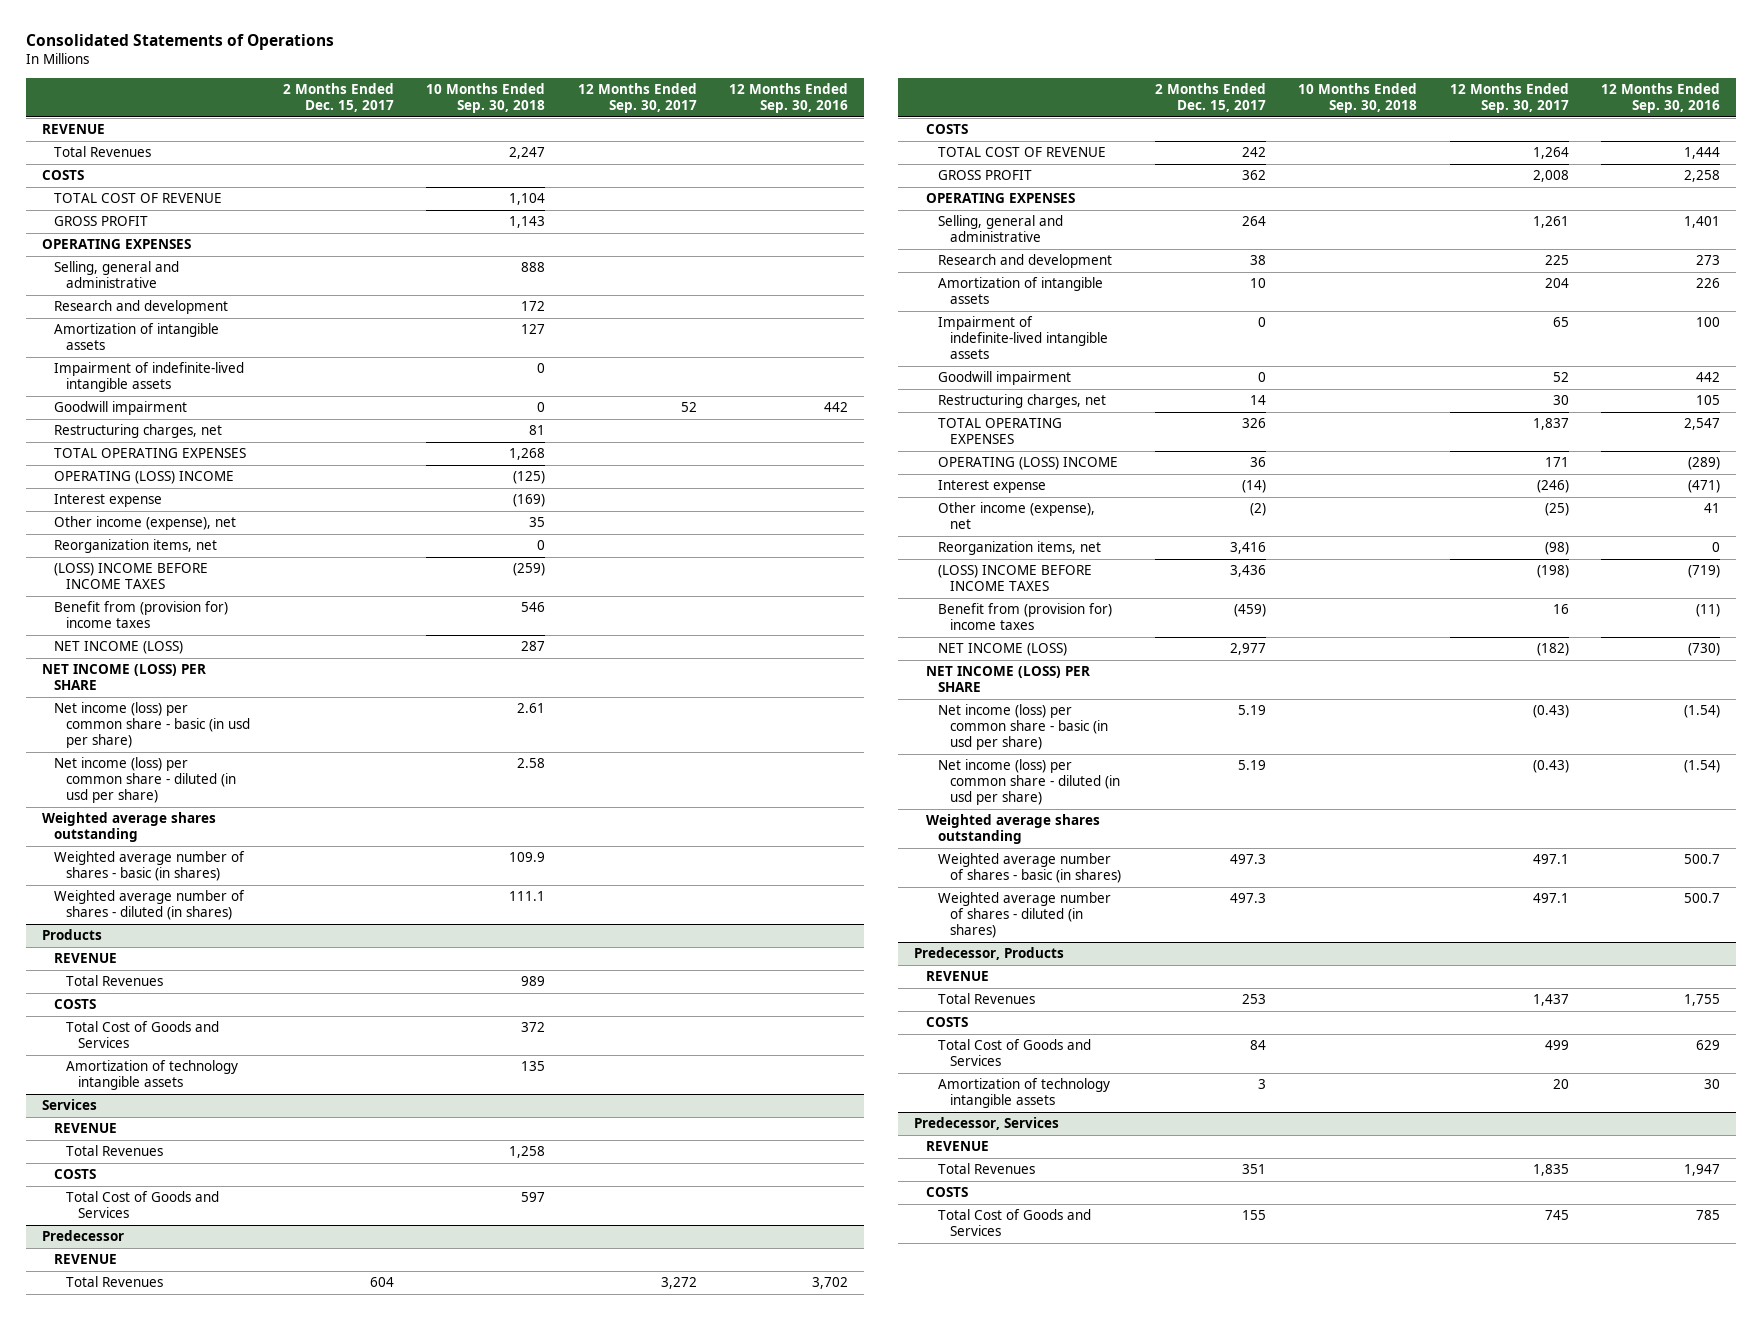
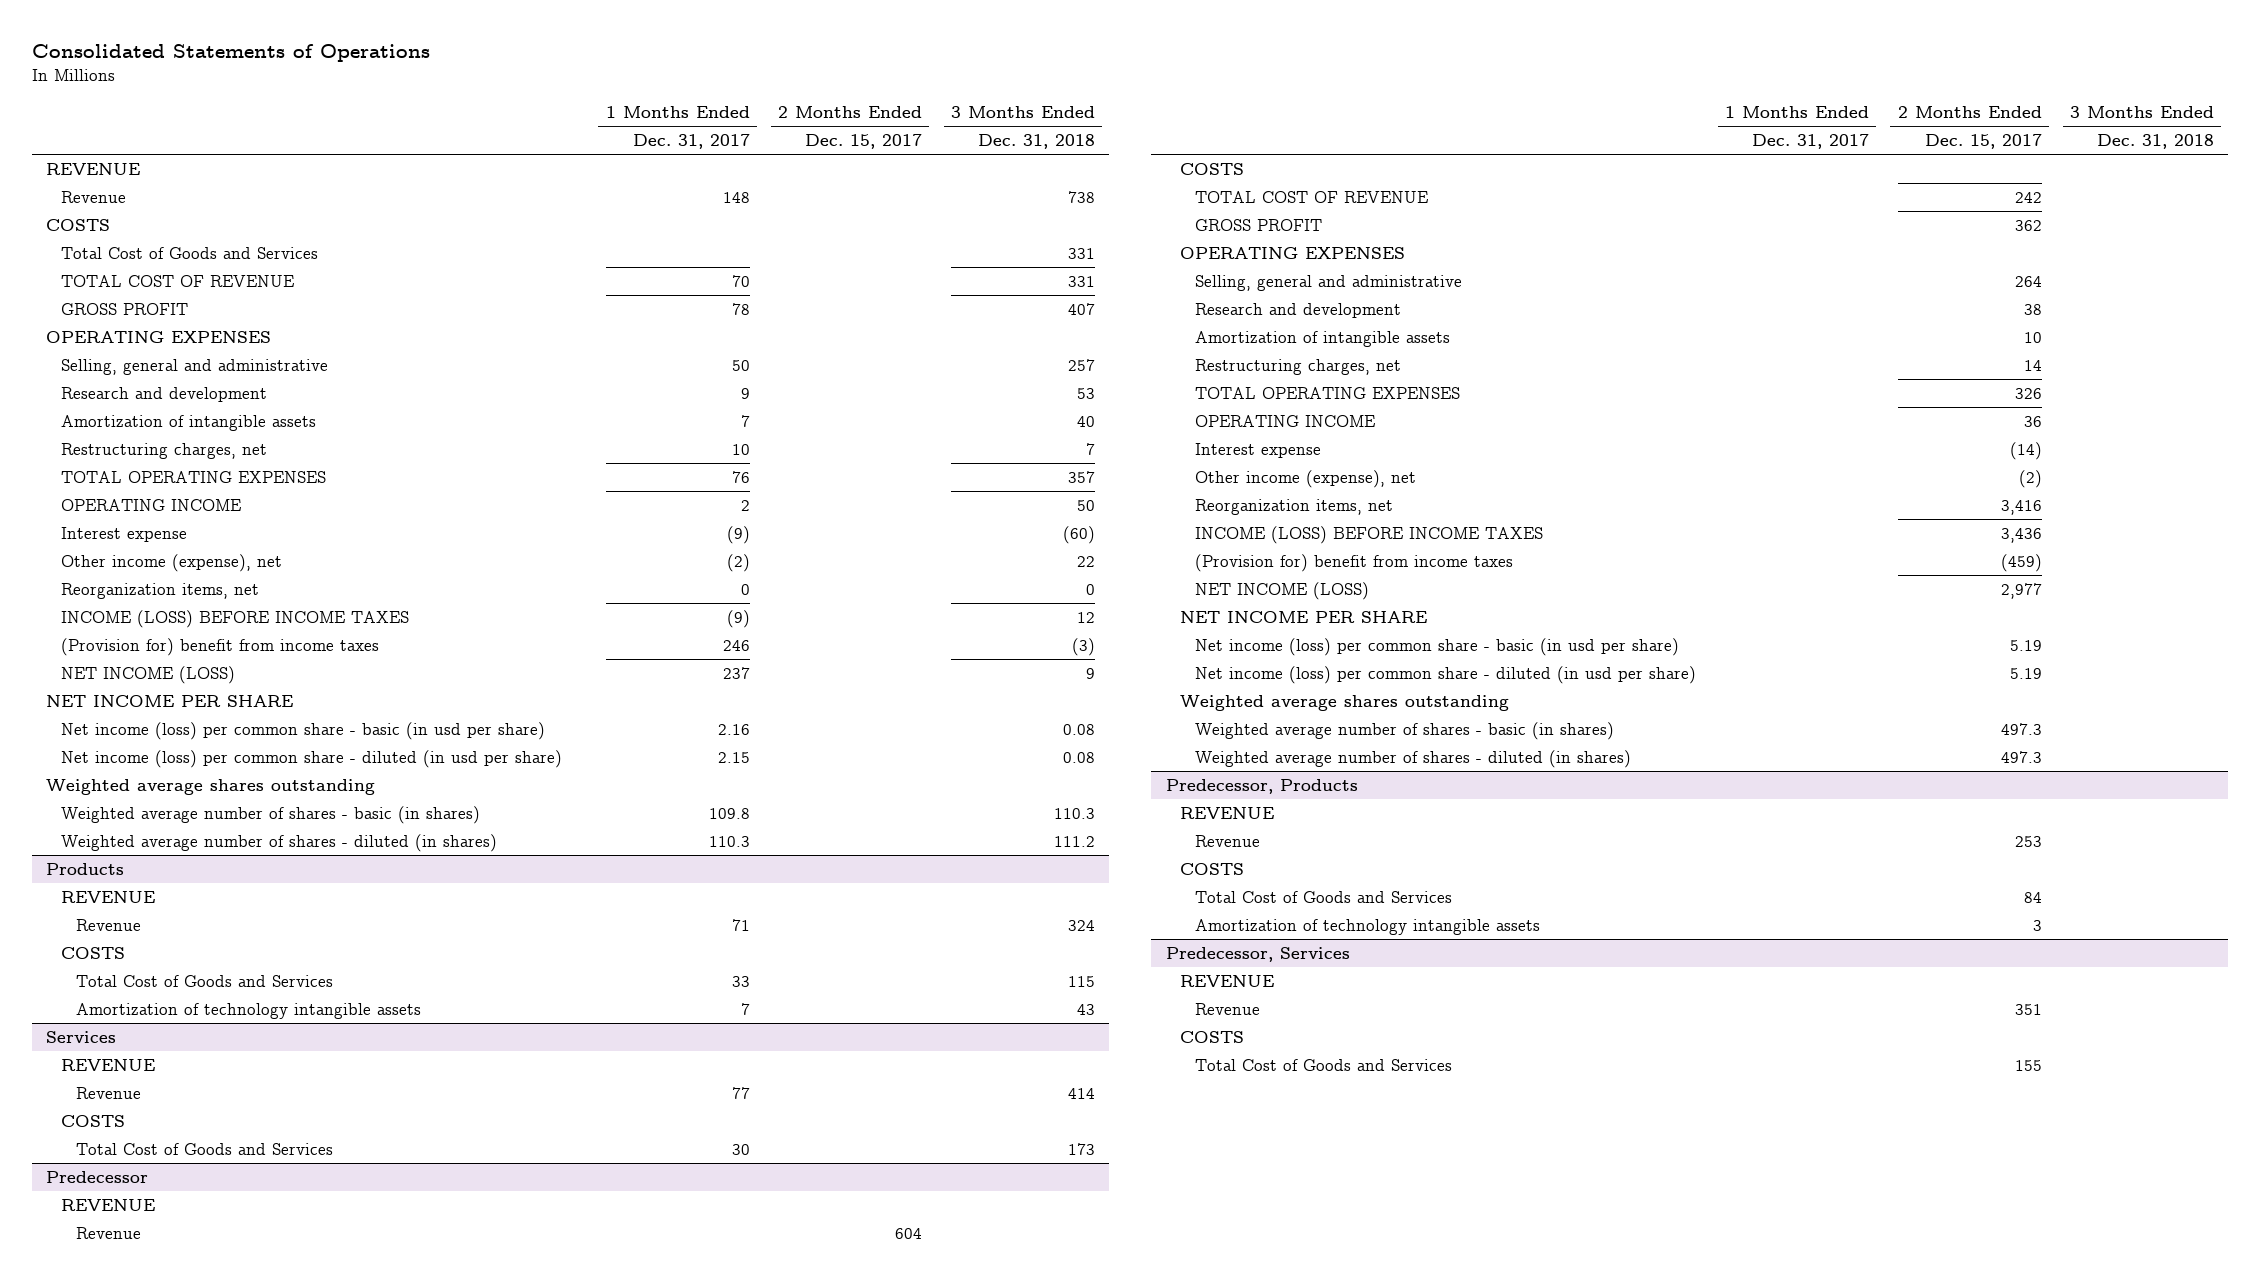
- | 2 Months Ended Dec. 15, 2017 | 10 Months Ended Sep. 30, 2018 | 12 Months Ended Sep. 30, 2017 | 12 Months Ended Sep. 30, 2016
+ | 1 Months Ended Dec. 31, 2017 | 2 Months Ended Dec. 15, 2017 | 3 Months Ended Dec. 31, 2018
- Total Revenues | | 2,247 | |
+ Revenue | 148 | | 738
+ Total Cost of Goods and Services | | | 331
- Impairment of indefinite-lived intangible assets | | 0 | |
- Goodwill impairment | | 0 | 52 | 442
- OPERATING (LOSS) INCOME | | (125) | |
+ OPERATING INCOME | 2 | | 50
- (LOSS) INCOME BEFORE INCOME TAXES | | (259) | |
- Benefit from (provision for) income taxes | | 546 | |
+ INCOME (LOSS) BEFORE INCOME TAXES | (9) | | 12
+ (Provision for) benefit from income taxes | 246 | | (3)
- NET INCOME (LOSS) PER SHARE
+ NET INCOME PER SHARE
@ Products
- Total Revenues | | 989 | |
+ Revenue | 71 | | 324
@ Services
- Total Revenues | | 1,258 | |
+ Revenue | 77 | | 414
@ Predecessor
- Total Revenues | 604 | | 3,272 | 3,702
+ Revenue | | 604 |
- Impairment of indefinite-lived intangible assets | 0 | | 65 | 100
- Goodwill impairment | 0 | | 52 | 442
- OPERATING (LOSS) INCOME | 36 | | 171 | (289)
+ OPERATING INCOME | | 36 |
- (LOSS) INCOME BEFORE INCOME TAXES | 3,436 | | (198) | (719)
- Benefit from (provision for) income taxes | (459) | | 16 | (11)
+ INCOME (LOSS) BEFORE INCOME TAXES | | 3,436 |
+ (Provision for) benefit from income taxes | | (459) |
- NET INCOME (LOSS) PER SHARE
+ NET INCOME PER SHARE
@ Predecessor, Products
- Total Revenues | 253 | | 1,437 | 1,755
+ Revenue | | 253 |
@ Predecessor, Services
- Total Revenues | 351 | | 1,835 | 1,947
+ Revenue | | 351 |

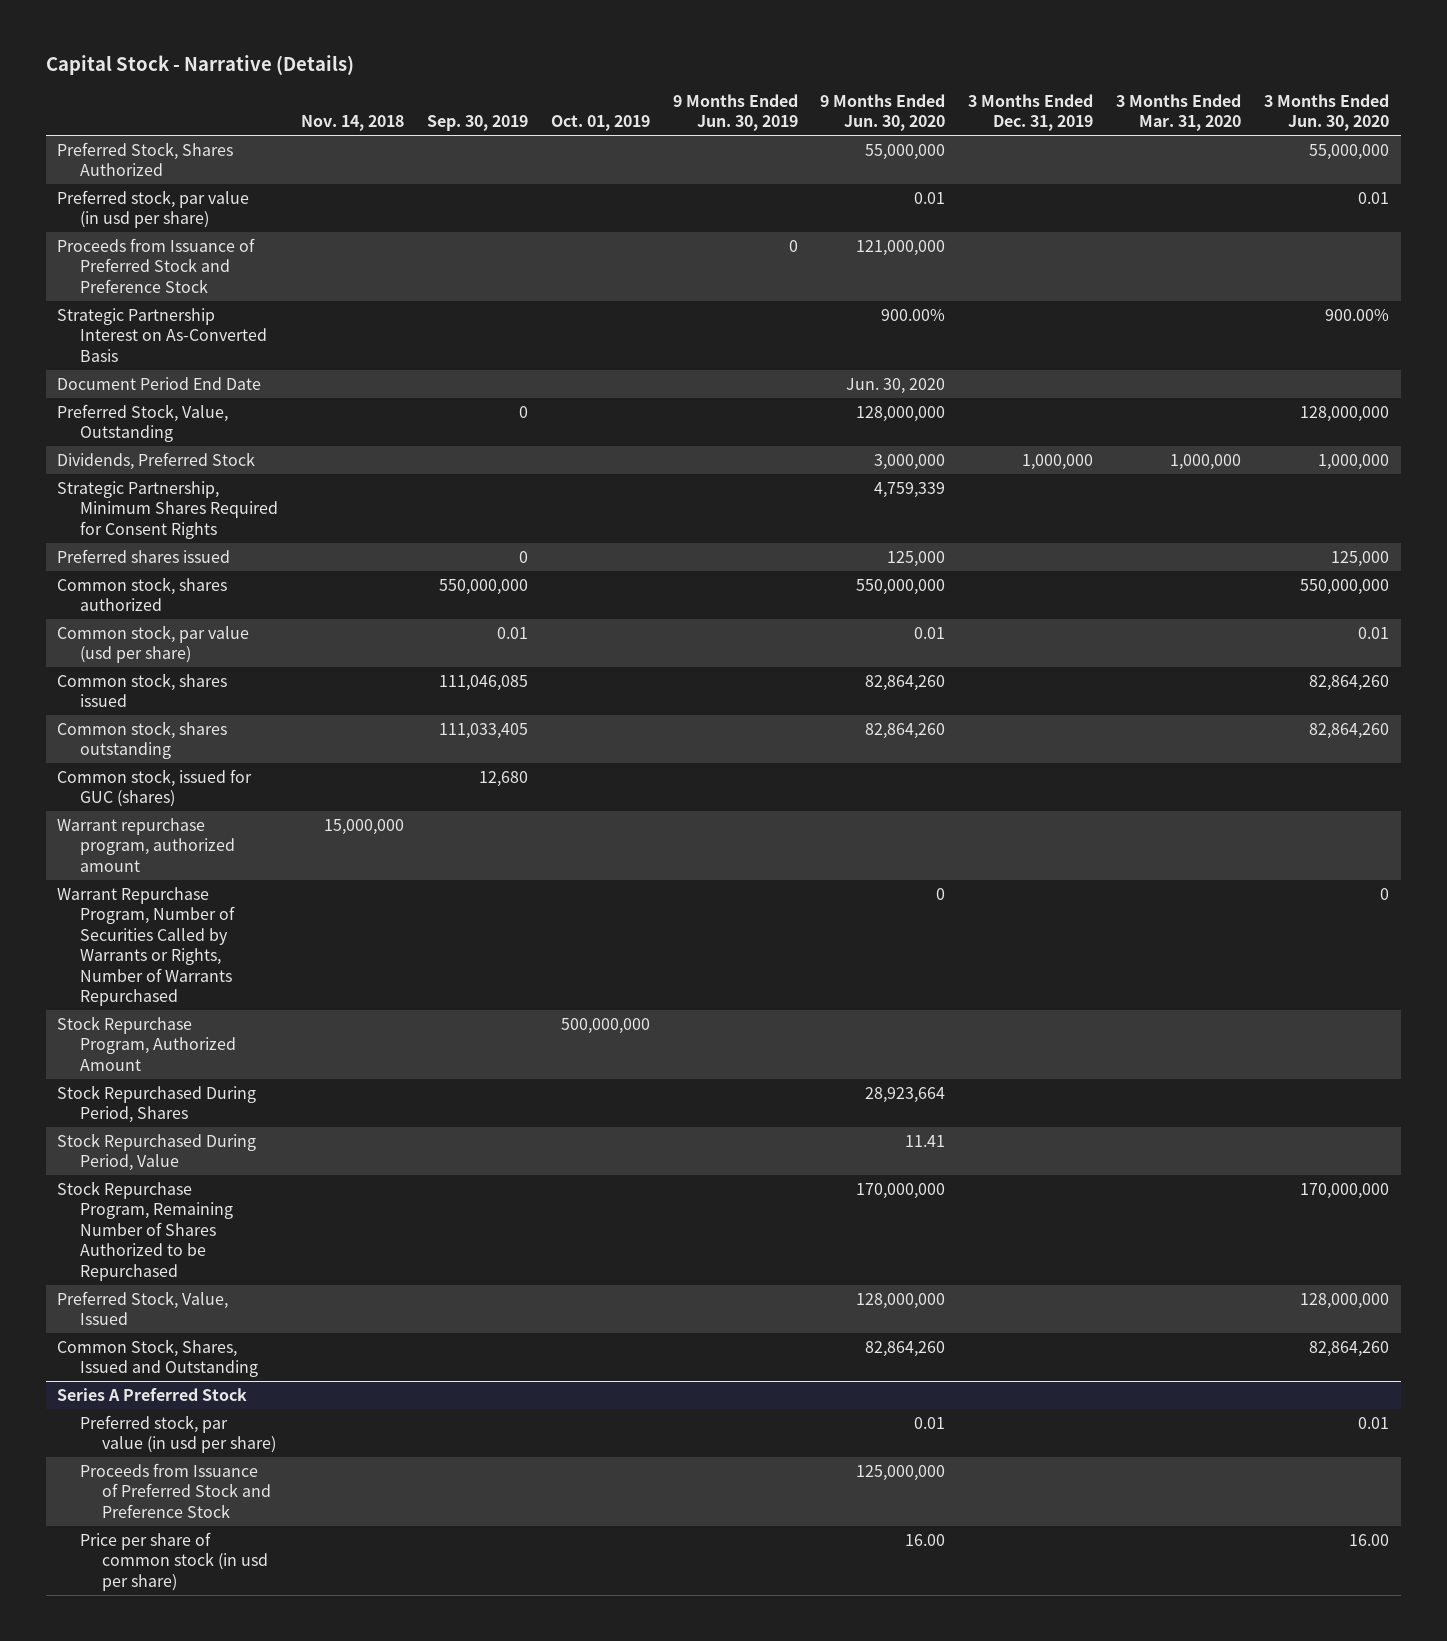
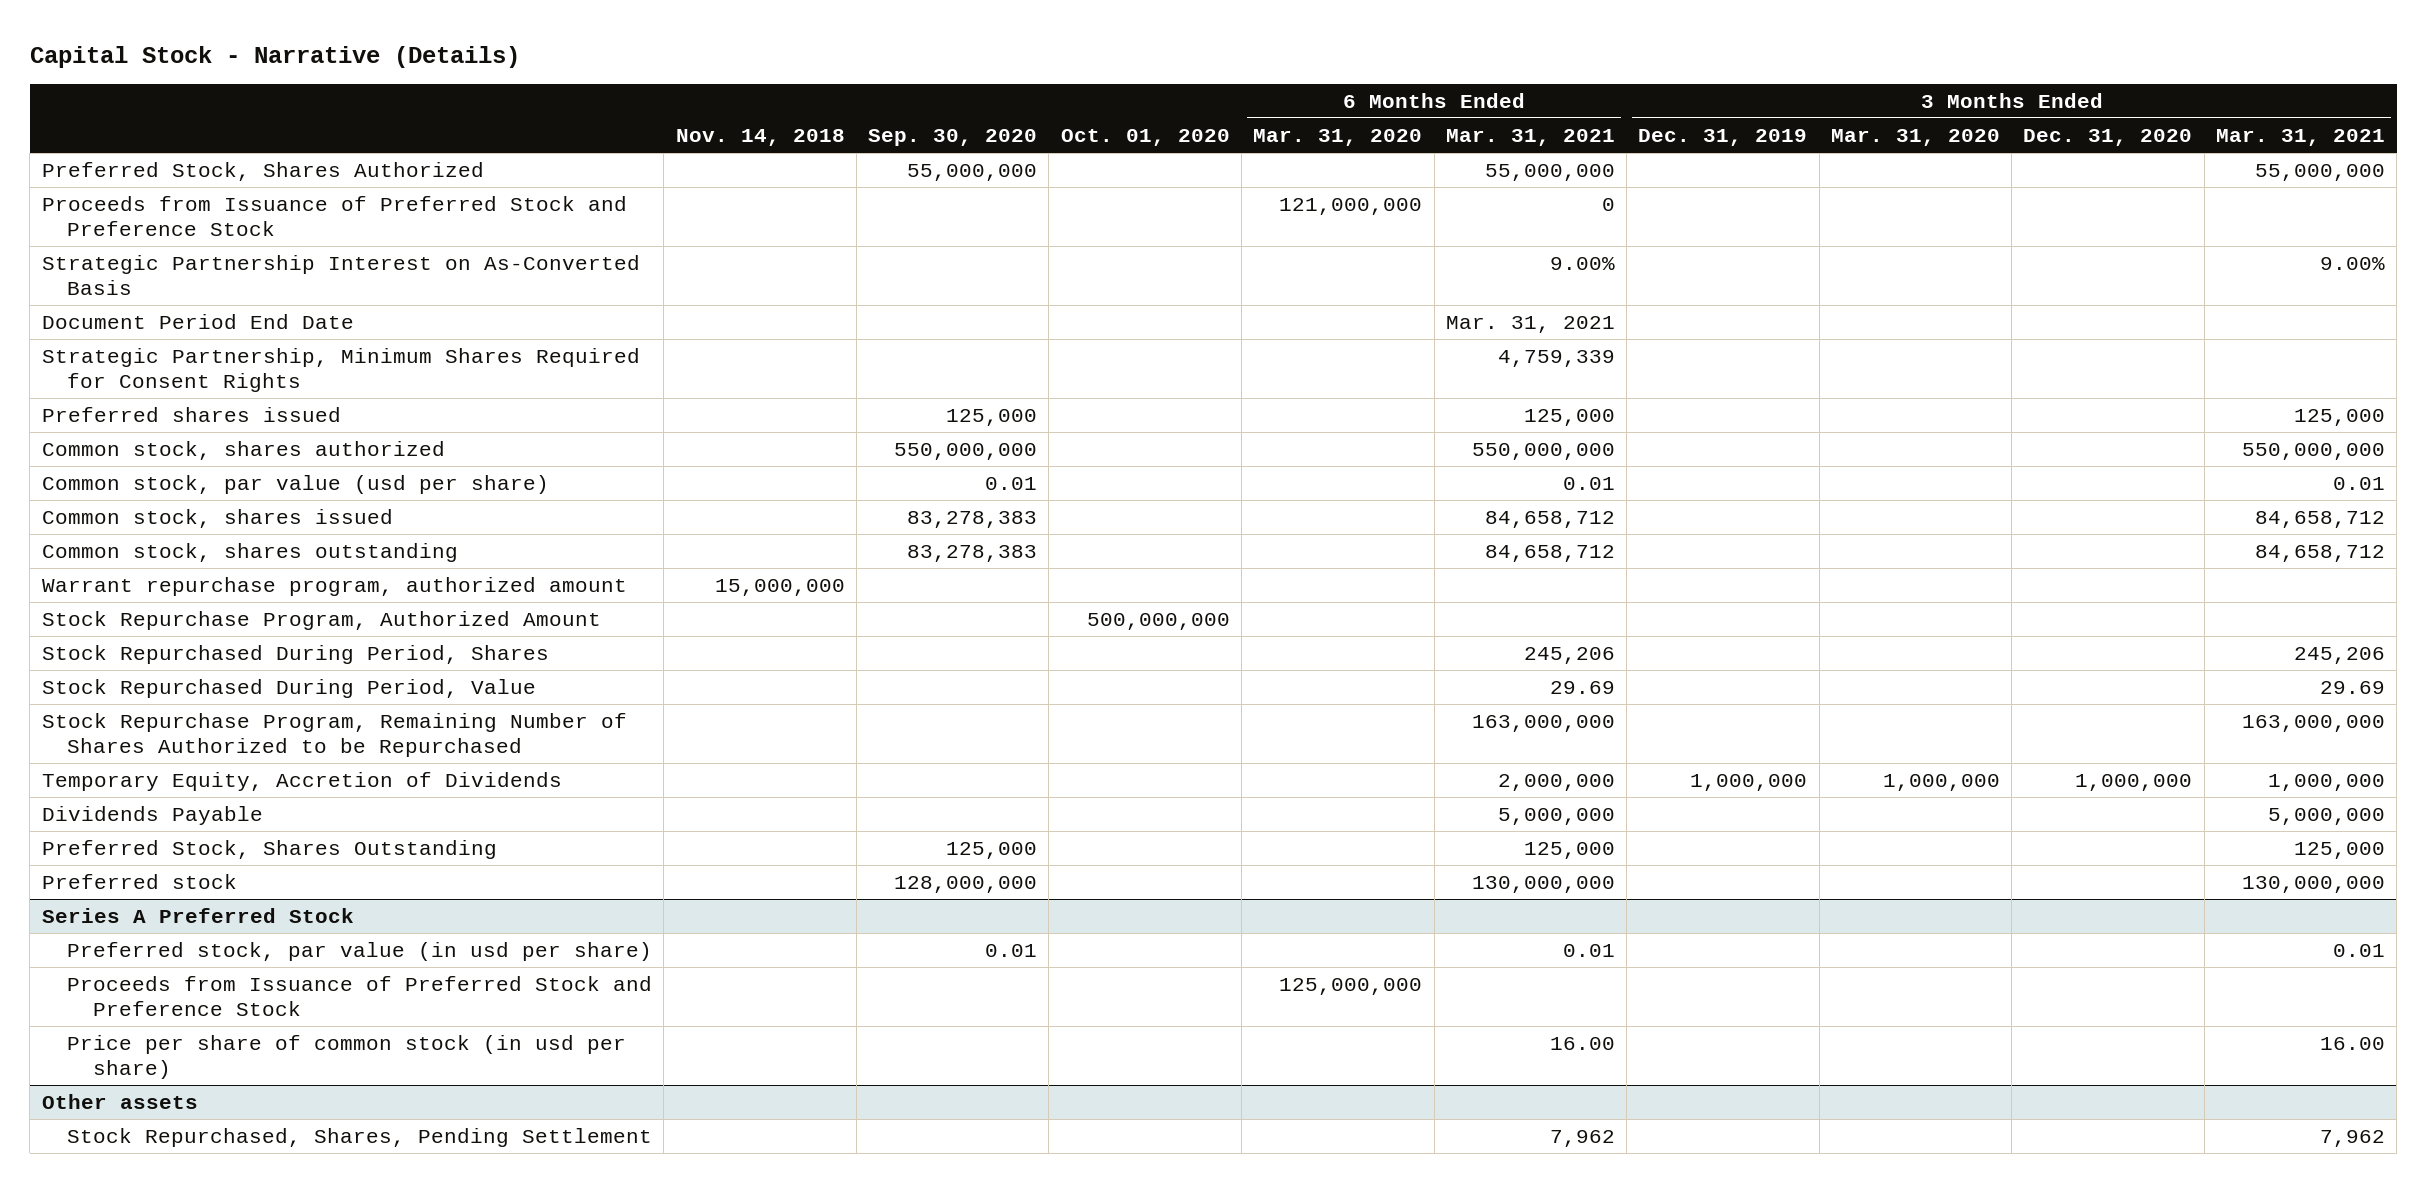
- | Nov. 14, 2018 | Sep. 30, 2019 | Oct. 01, 2019 | 9 Months Ended Jun. 30, 2019 | 9 Months Ended Jun. 30, 2020 | 3 Months Ended Dec. 31, 2019 | 3 Months Ended Mar. 31, 2020 | 3 Months Ended Jun. 30, 2020
+ | Nov. 14, 2018 | Sep. 30, 2020 | Oct. 01, 2020 | 6 Months Ended Mar. 31, 2020 | 6 Months Ended Mar. 31, 2021 | 3 Months Ended Dec. 31, 2019 | 3 Months Ended Mar. 31, 2020 | 3 Months Ended Dec. 31, 2020 | 3 Months Ended Mar. 31, 2021
- Preferred stock, par value (in usd per share) | | | | | 0.01 | | | 0.01
- Preferred Stock, Value, Outstanding | | 0 | | | 128,000,000 | | | 128,000,000
- Dividends, Preferred Stock | | | | | 3,000,000 | 1,000,000 | 1,000,000 | 1,000,000
- Common stock, issued for GUC (shares) | | 12,680 | | | | | |
- Warrant Repurchase Program, Number of Securities Called by Warrants or Rights, Number of Warrants Repurchased | | | | | 0 | | | 0
- Preferred Stock, Value, Issued | | | | | 128,000,000 | | | 128,000,000
- Common Stock, Shares, Issued and Outstanding | | | | | 82,864,260 | | | 82,864,260
+ Temporary Equity, Accretion of Dividends | | | | | 2,000,000 | 1,000,000 | 1,000,000 | 1,000,000 | 1,000,000
+ Dividends Payable | | | | | 5,000,000 | | | | 5,000,000
+ Preferred Stock, Shares Outstanding | | 125,000 | | | 125,000 | | | | 125,000
+ Preferred stock | | 128,000,000 | | | 130,000,000 | | | | 130,000,000
+ Other assets
+ Stock Repurchased, Shares, Pending Settlement | | | | | 7,962 | | | | 7,962

